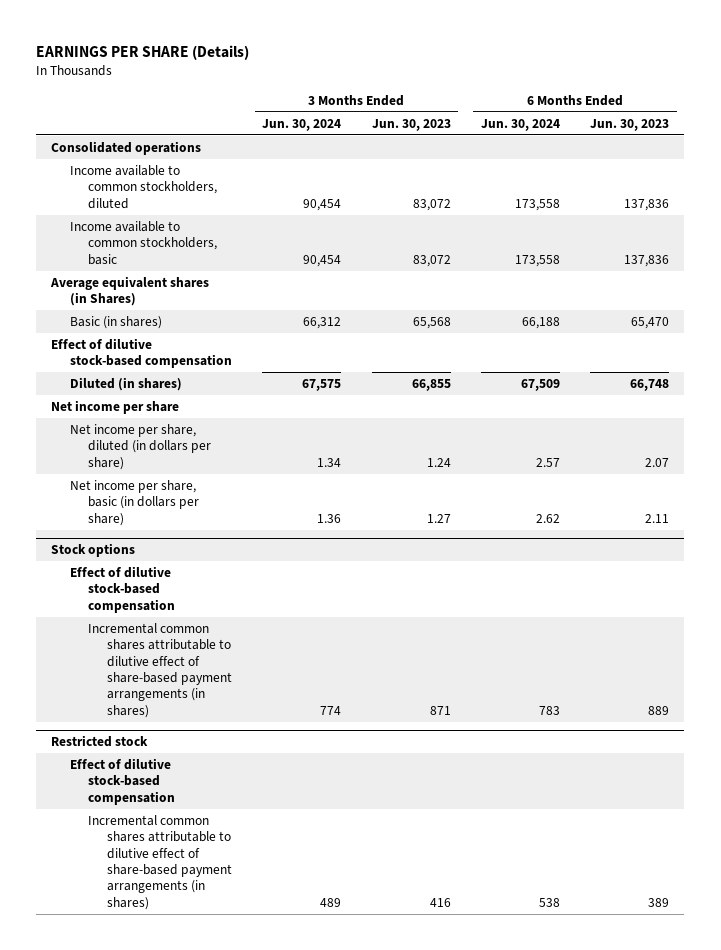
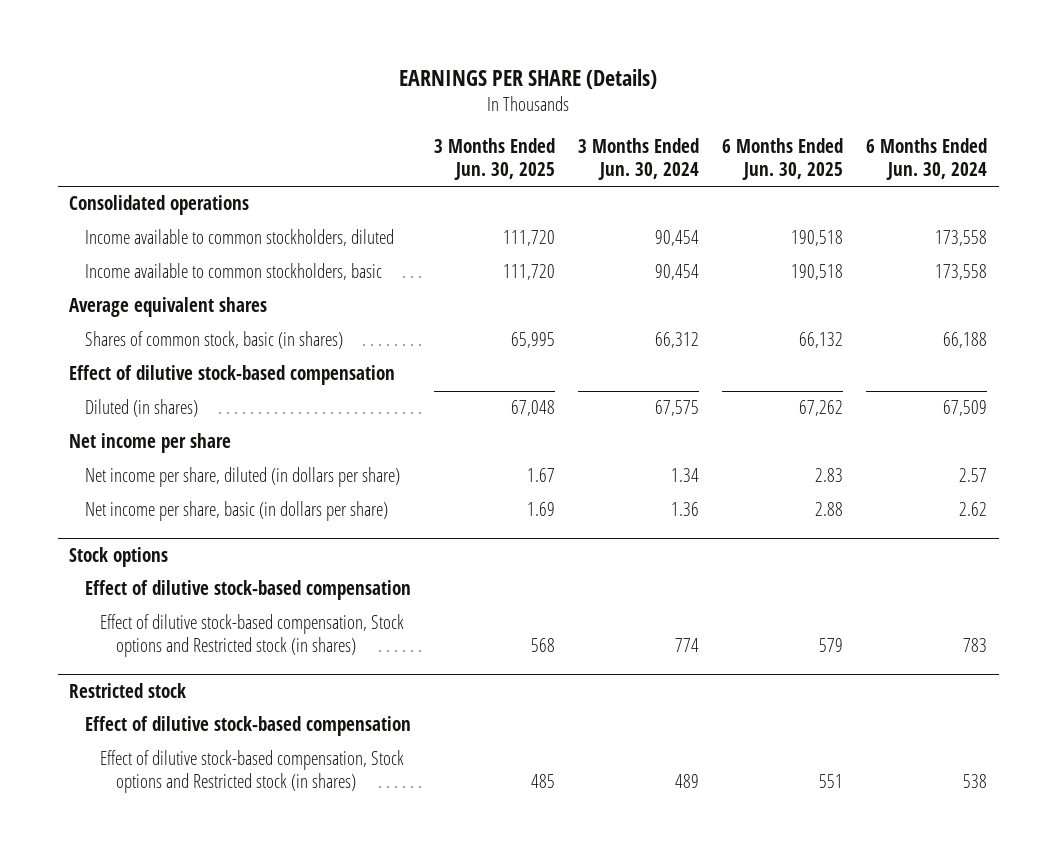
- | 3 Months Ended Jun. 30, 2024 | 3 Months Ended Jun. 30, 2023 | 6 Months Ended Jun. 30, 2024 | 6 Months Ended Jun. 30, 2023
+ | 3 Months Ended Jun. 30, 2025 | 3 Months Ended Jun. 30, 2024 | 6 Months Ended Jun. 30, 2025 | 6 Months Ended Jun. 30, 2024
- Average equivalent shares (in Shares)
- Basic (in shares) | 66,312 | 65,568 | 66,188 | 65,470
+ Average equivalent shares
+ Shares of common stock, basic (in shares) | 65,995 | 66,312 | 66,132 | 66,188
@ Stock options
- Incremental common shares attributable to dilutive effect of share-based payment arrangements (in shares) | 774 | 871 | 783 | 889
+ Effect of dilutive stock-based compensation, Stock options and Restricted stock (in shares) | 568 | 774 | 579 | 783
@ Restricted stock
- Incremental common shares attributable to dilutive effect of share-based payment arrangements (in shares) | 489 | 416 | 538 | 389
+ Effect of dilutive stock-based compensation, Stock options and Restricted stock (in shares) | 485 | 489 | 551 | 538

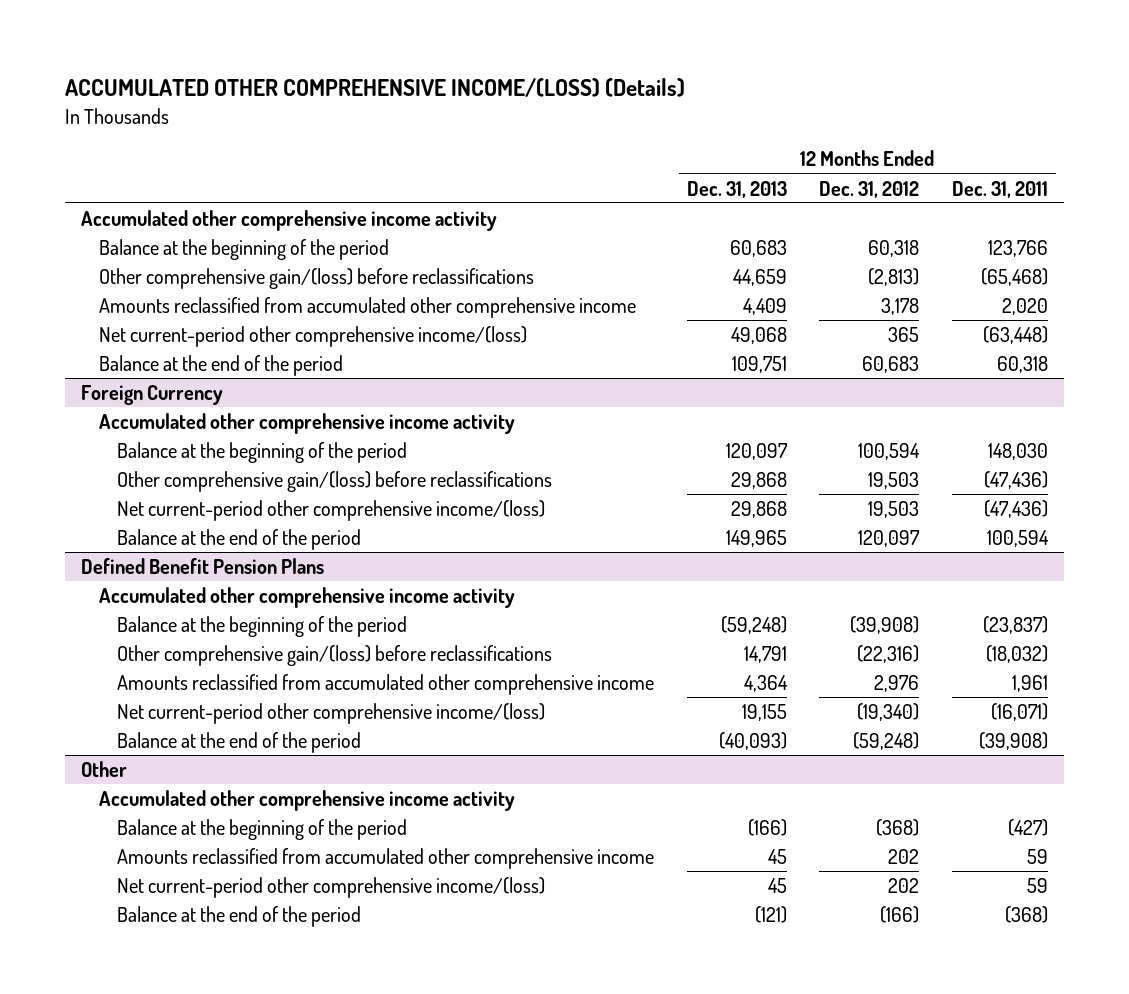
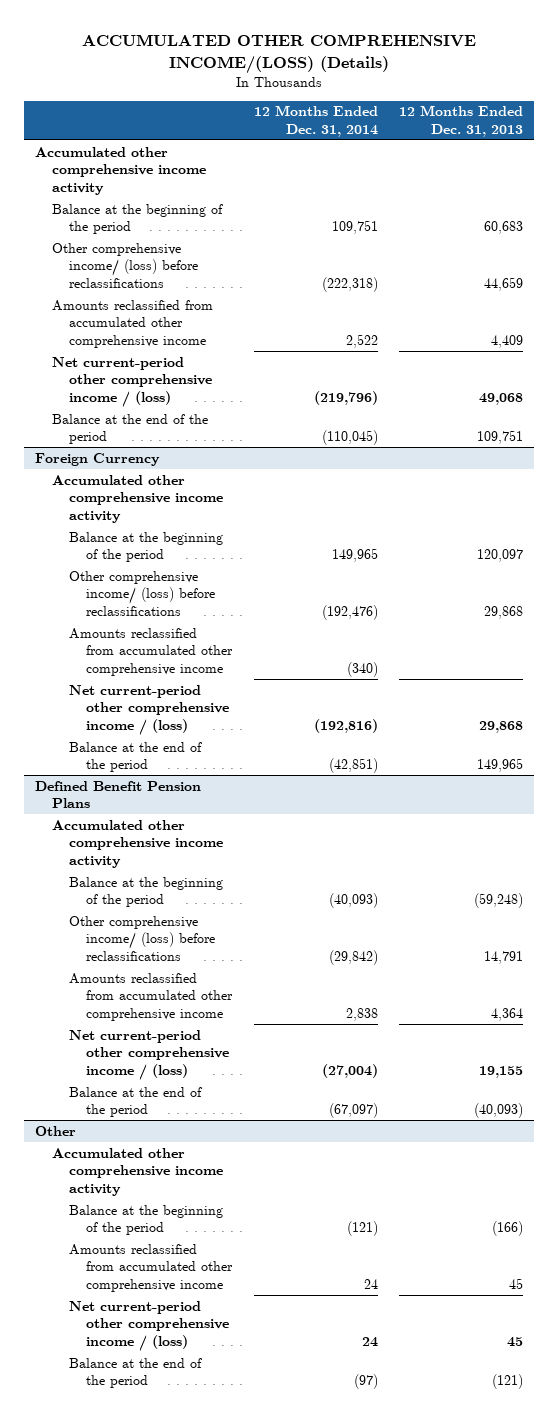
- | 12 Months Ended Dec. 31, 2013 | 12 Months Ended Dec. 31, 2012 | 12 Months Ended Dec. 31, 2011
+ | 12 Months Ended Dec. 31, 2014 | 12 Months Ended Dec. 31, 2013
- Other comprehensive gain/(loss) before reclassifications | 44,659 | (2,813) | (65,468)
+ Other comprehensive income/ (loss) before reclassifications | (222,318) | 44,659
- Net current-period other comprehensive income/(loss) | 49,068 | 365 | (63,448)
+ Net current-period other comprehensive income / (loss) | (219,796) | 49,068
@ Foreign Currency
- Other comprehensive gain/(loss) before reclassifications | 29,868 | 19,503 | (47,436)
- Net current-period other comprehensive income/(loss) | 29,868 | 19,503 | (47,436)
+ Other comprehensive income/ (loss) before reclassifications | (192,476) | 29,868
+ Amounts reclassified from accumulated other comprehensive income | (340) |
+ Net current-period other comprehensive income / (loss) | (192,816) | 29,868
@ Defined Benefit Pension Plans
- Other comprehensive gain/(loss) before reclassifications | 14,791 | (22,316) | (18,032)
+ Other comprehensive income/ (loss) before reclassifications | (29,842) | 14,791
- Net current-period other comprehensive income/(loss) | 19,155 | (19,340) | (16,071)
+ Net current-period other comprehensive income / (loss) | (27,004) | 19,155
@ Other
- Net current-period other comprehensive income/(loss) | 45 | 202 | 59
+ Net current-period other comprehensive income / (loss) | 24 | 45

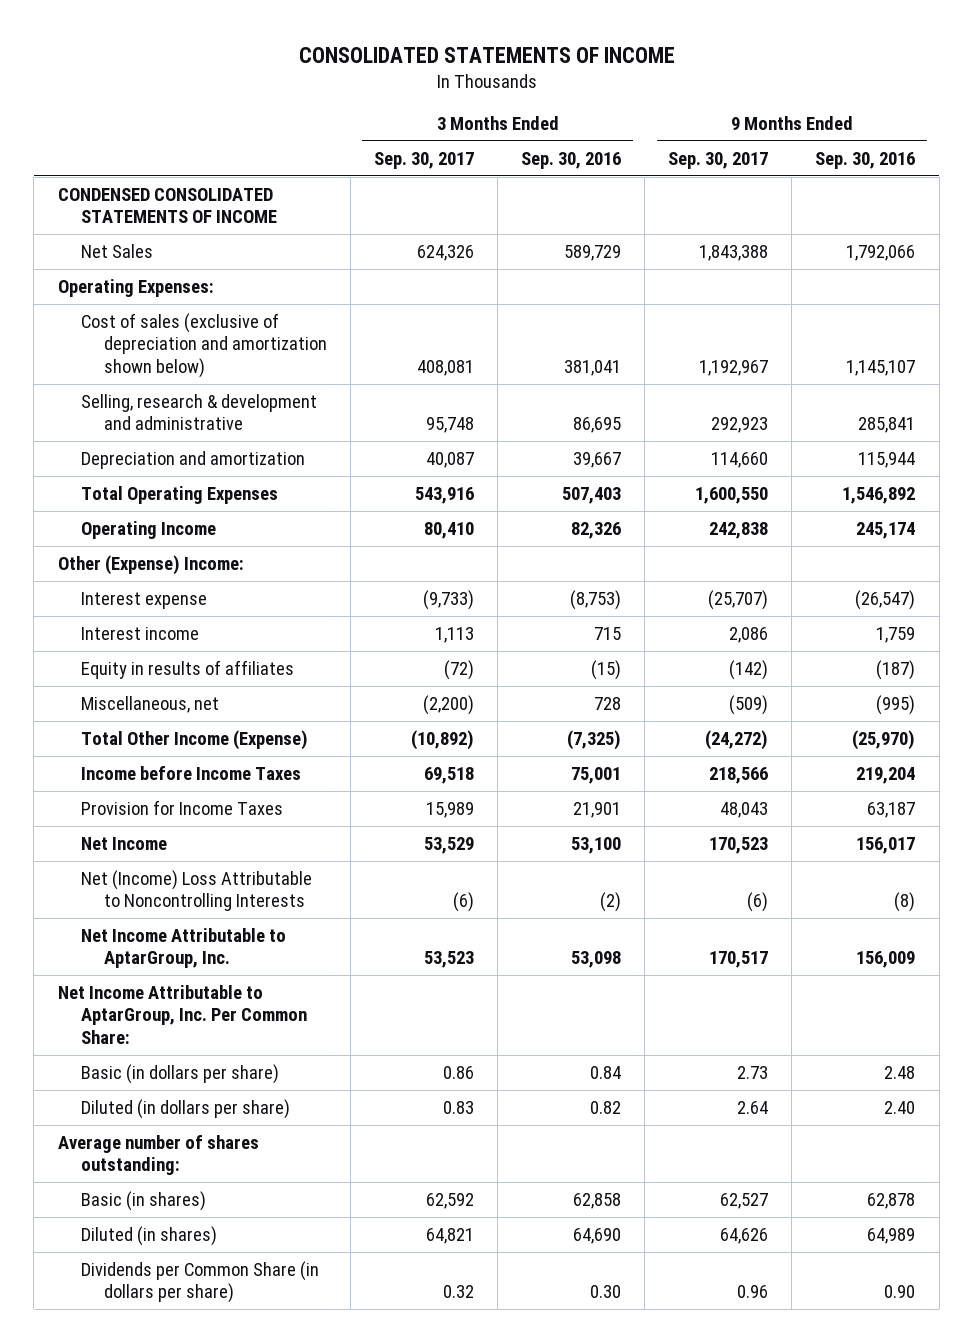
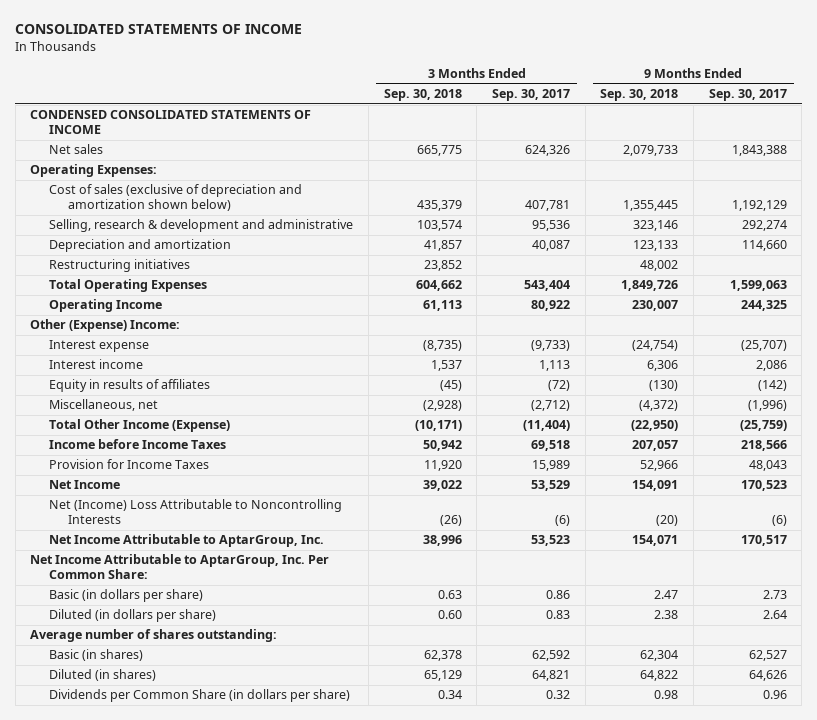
- | 3 Months Ended Sep. 30, 2017 | 3 Months Ended Sep. 30, 2016 | 9 Months Ended Sep. 30, 2017 | 9 Months Ended Sep. 30, 2016
+ | 3 Months Ended Sep. 30, 2018 | 3 Months Ended Sep. 30, 2017 | 9 Months Ended Sep. 30, 2018 | 9 Months Ended Sep. 30, 2017
- Net Sales | 624,326 | 589,729 | 1,843,388 | 1,792,066
+ Net sales | 665,775 | 624,326 | 2,079,733 | 1,843,388
- Cost of sales (exclusive of depreciation and amortization shown below) | 408,081 | 381,041 | 1,192,967 | 1,145,107
- Selling, research & development and administrative | 95,748 | 86,695 | 292,923 | 285,841
+ Cost of sales (exclusive of depreciation and amortization shown below) | 435,379 | 407,781 | 1,355,445 | 1,192,129
+ Selling, research & development and administrative | 103,574 | 95,536 | 323,146 | 292,274
- Total Operating Expenses | 543,916 | 507,403 | 1,600,550 | 1,546,892
- Operating Income | 80,410 | 82,326 | 242,838 | 245,174
+ Restructuring initiatives | 23,852 | | 48,002 |
+ Total Operating Expenses | 604,662 | 543,404 | 1,849,726 | 1,599,063
+ Operating Income | 61,113 | 80,922 | 230,007 | 244,325
- Miscellaneous, net | (2,200) | 728 | (509) | (995)
- Total Other Income (Expense) | (10,892) | (7,325) | (24,272) | (25,970)
+ Miscellaneous, net | (2,928) | (2,712) | (4,372) | (1,996)
+ Total Other Income (Expense) | (10,171) | (11,404) | (22,950) | (25,759)

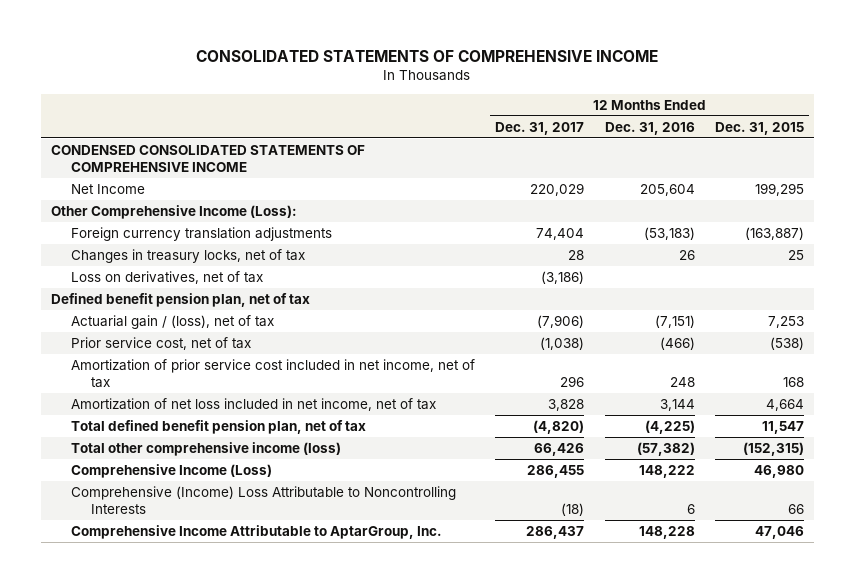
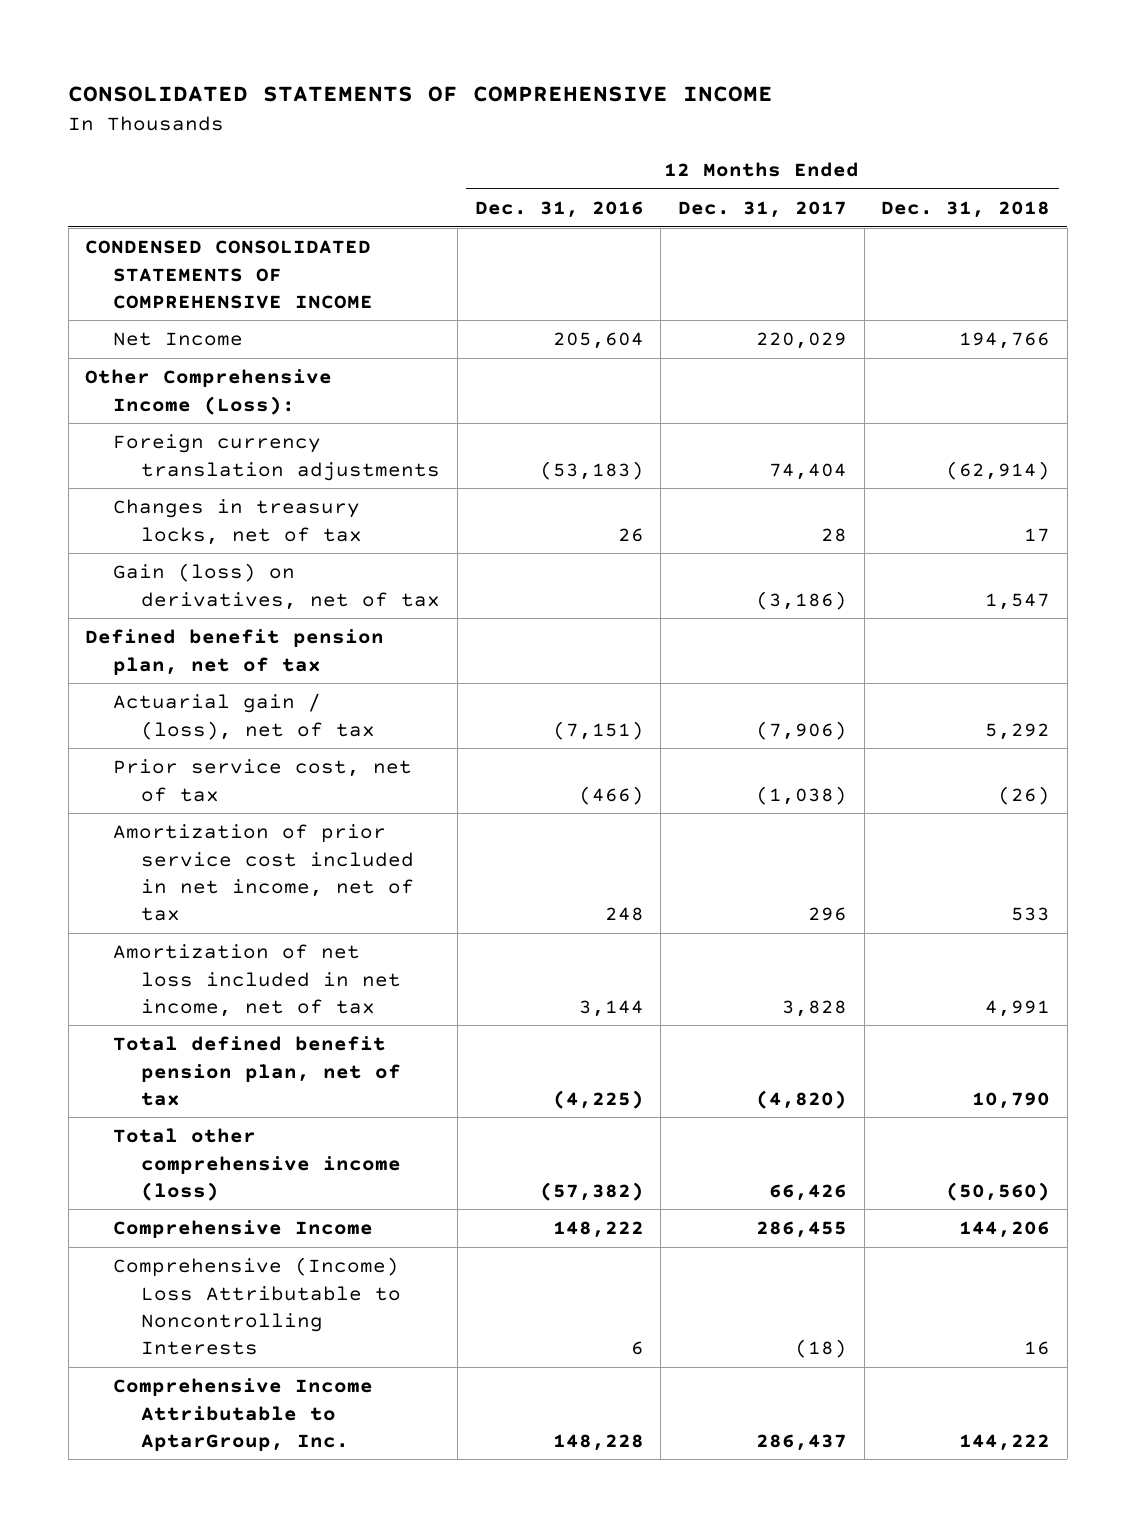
- | 12 Months Ended Dec. 31, 2017 | 12 Months Ended Dec. 31, 2016 | 12 Months Ended Dec. 31, 2015
+ | 12 Months Ended Dec. 31, 2016 | 12 Months Ended Dec. 31, 2017 | 12 Months Ended Dec. 31, 2018
- Loss on derivatives, net of tax | (3,186) | |
+ Gain (loss) on derivatives, net of tax | | (3,186) | 1,547
- Comprehensive Income (Loss) | 286,455 | 148,222 | 46,980
+ Comprehensive Income | 148,222 | 286,455 | 144,206

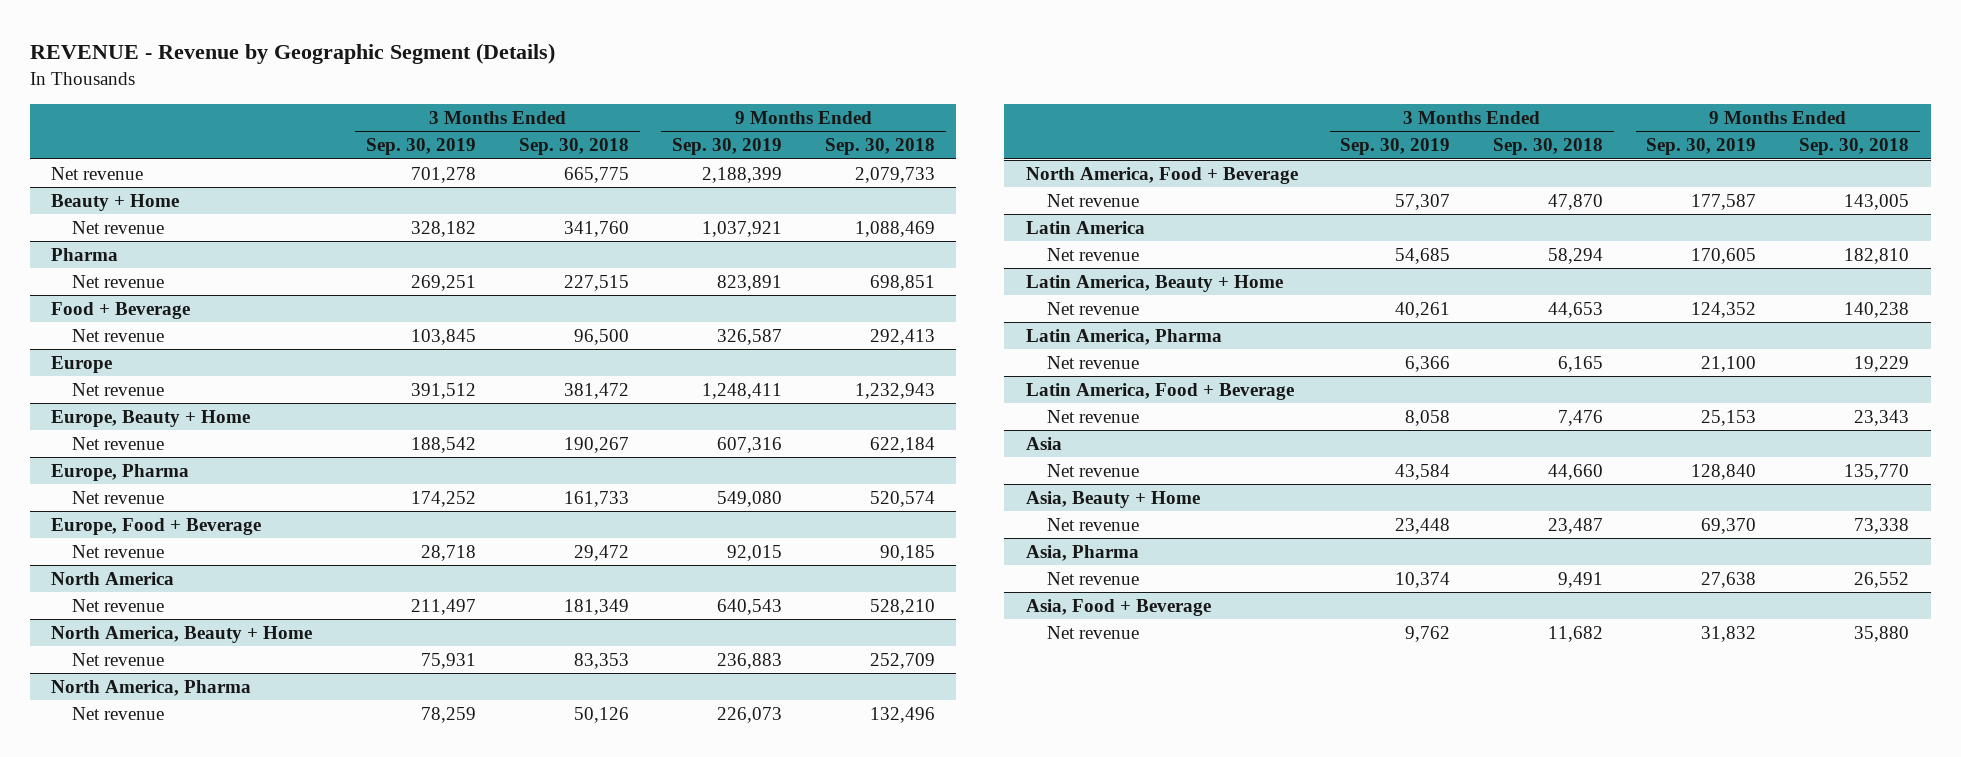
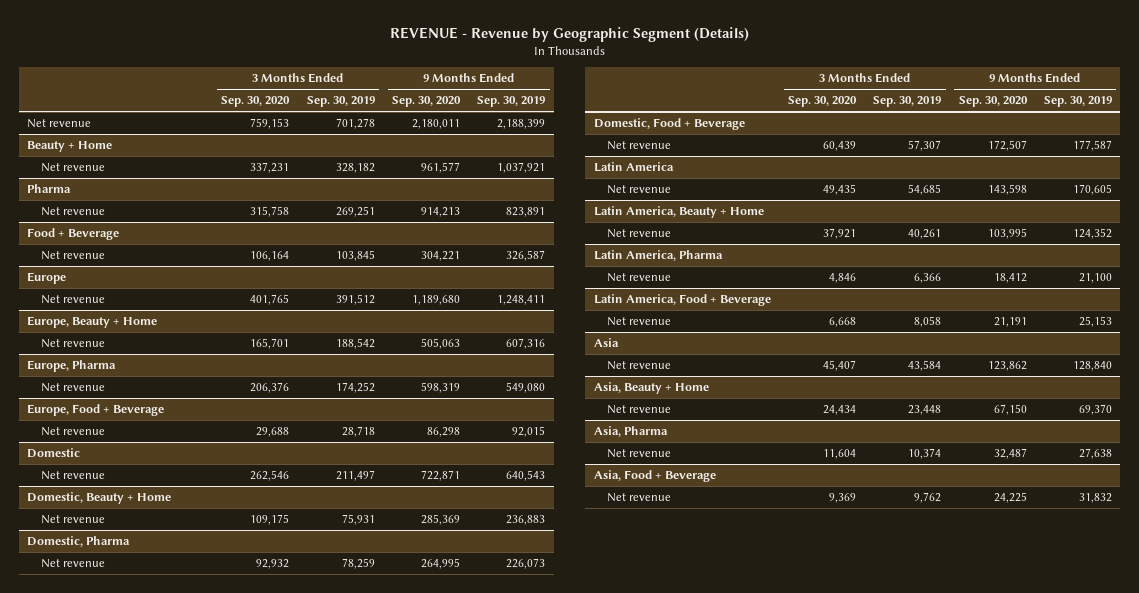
- | 3 Months Ended Sep. 30, 2019 | 3 Months Ended Sep. 30, 2018 | 9 Months Ended Sep. 30, 2019 | 9 Months Ended Sep. 30, 2018
+ | 3 Months Ended Sep. 30, 2020 | 3 Months Ended Sep. 30, 2019 | 9 Months Ended Sep. 30, 2020 | 9 Months Ended Sep. 30, 2019
- North America
+ Domestic
- North America, Beauty + Home
+ Domestic, Beauty + Home
- North America, Pharma
+ Domestic, Pharma
- North America, Food + Beverage
+ Domestic, Food + Beverage

